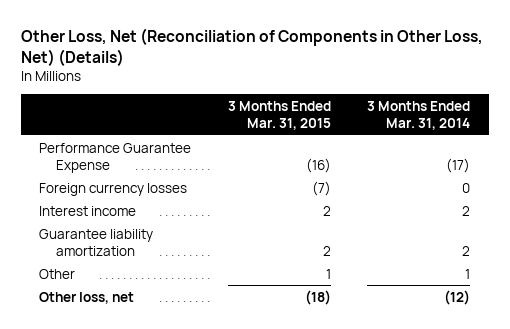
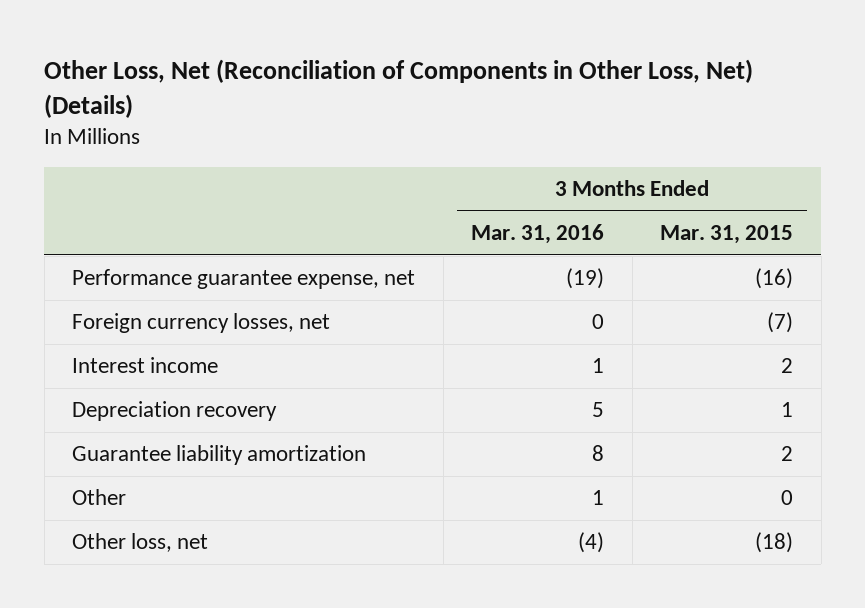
- | 3 Months Ended Mar. 31, 2015 | 3 Months Ended Mar. 31, 2014
+ | 3 Months Ended Mar. 31, 2016 | 3 Months Ended Mar. 31, 2015
- Performance Guarantee Expense | (16) | (17)
- Foreign currency losses | (7) | 0
+ Performance guarantee expense, net | (19) | (16)
+ Foreign currency losses, net | 0 | (7)
+ Depreciation recovery | 5 | 1
- Other | 1 | 1
+ Other | 1 | 0

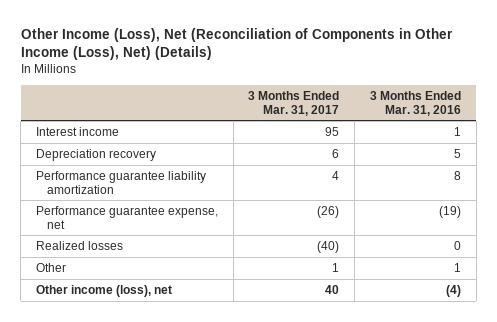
- Other Loss, Net (Reconciliation of Components in Other Loss, Net) (Details)
+ Other Income (Loss), Net (Reconciliation of Components in Other Income (Loss), Net) (Details)
- | 3 Months Ended Mar. 31, 2016 | 3 Months Ended Mar. 31, 2015
+ | 3 Months Ended Mar. 31, 2017 | 3 Months Ended Mar. 31, 2016
- Foreign currency losses, net | 0 | (7)
- Guarantee liability amortization | 8 | 2
+ Performance guarantee liability amortization | 4 | 8
moved down: Performance guarantee expense, net | (26) | (19)
+ Realized losses | (40) | 0
- Other loss, net | (4) | (18)
+ Other income (loss), net | 40 | (4)

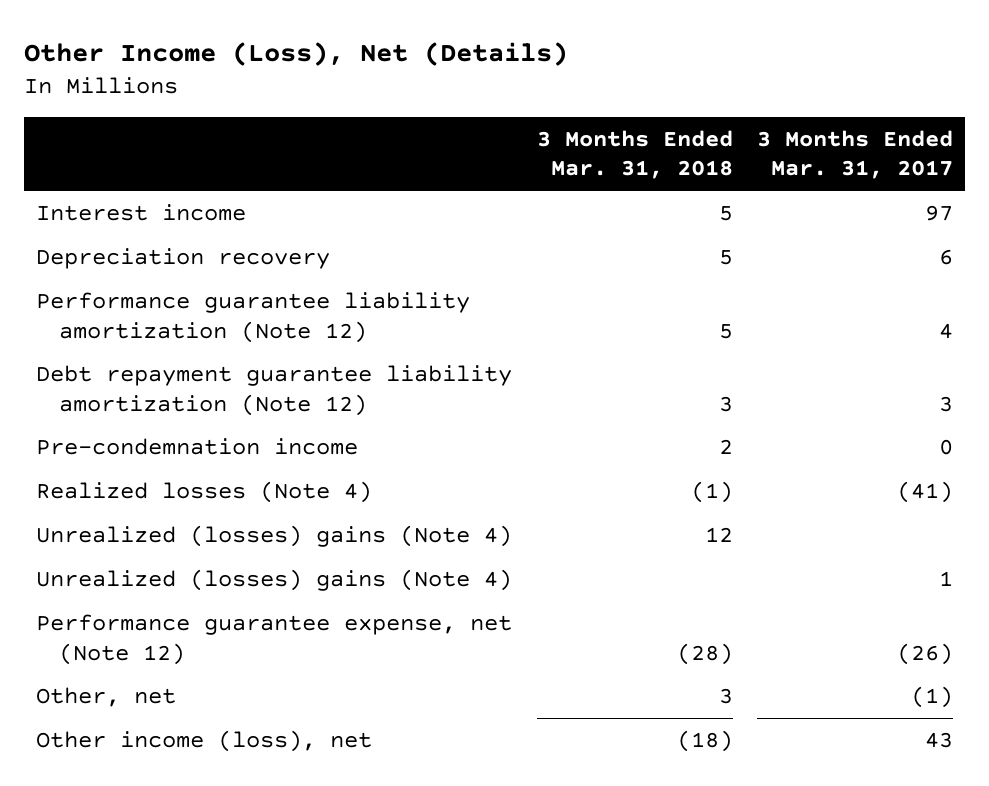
- Other Income (Loss), Net (Reconciliation of Components in Other Income (Loss), Net) (Details)
+ Other Income (Loss), Net (Details)
- | 3 Months Ended Mar. 31, 2017 | 3 Months Ended Mar. 31, 2016
+ | 3 Months Ended Mar. 31, 2018 | 3 Months Ended Mar. 31, 2017
- Interest income | 95 | 1
+ Interest income | 5 | 97
- Performance guarantee liability amortization | 4 | 8
- Performance guarantee expense, net | (26) | (19)
- Realized losses | (40) | 0
- Other | 1 | 1
- Other income (loss), net | 40 | (4)
+ Performance guarantee liability amortization (Note 12) | 5 | 4
+ Debt repayment guarantee liability amortization (Note 12) | 3 | 3
+ Pre-condemnation income | 2 | 0
+ Realized losses (Note 4) | (1) | (41)
+ Unrealized (losses) gains (Note 4) | 12 |
+ Unrealized (losses) gains (Note 4) | | 1
+ Performance guarantee expense, net (Note 12) | (28) | (26)
+ Other, net | 3 | (1)
+ Other income (loss), net | (18) | 43

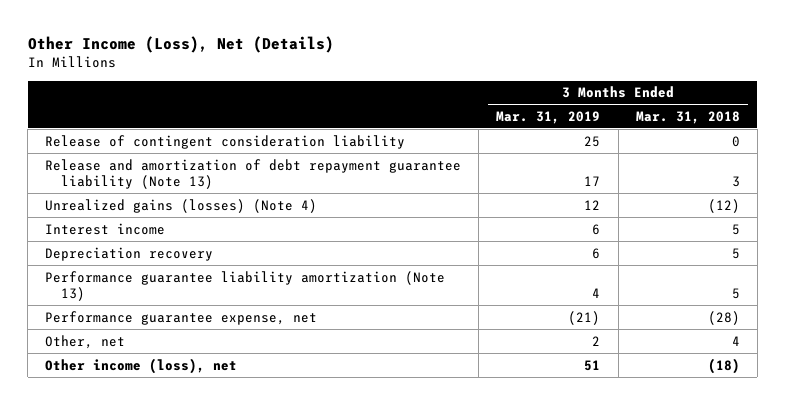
- | 3 Months Ended Mar. 31, 2018 | 3 Months Ended Mar. 31, 2017
+ | 3 Months Ended Mar. 31, 2019 | 3 Months Ended Mar. 31, 2018
+ Release of contingent consideration liability | 25 | 0
+ Release and amortization of debt repayment guarantee liability (Note 13) | 17 | 3
+ Unrealized gains (losses) (Note 4) | 12 | (12)
- Performance guarantee liability amortization (Note 12) | 5 | 4
- Debt repayment guarantee liability amortization (Note 12) | 3 | 3
- Pre-condemnation income | 2 | 0
- Realized losses (Note 4) | (1) | (41)
- Unrealized (losses) gains (Note 4) | 12 |
- Unrealized (losses) gains (Note 4) | | 1
- Performance guarantee expense, net (Note 12) | (28) | (26)
- Other, net | 3 | (1)
+ Performance guarantee liability amortization (Note 13) | 4 | 5
+ Performance guarantee expense, net | (21) | (28)
+ Other, net | 2 | 4

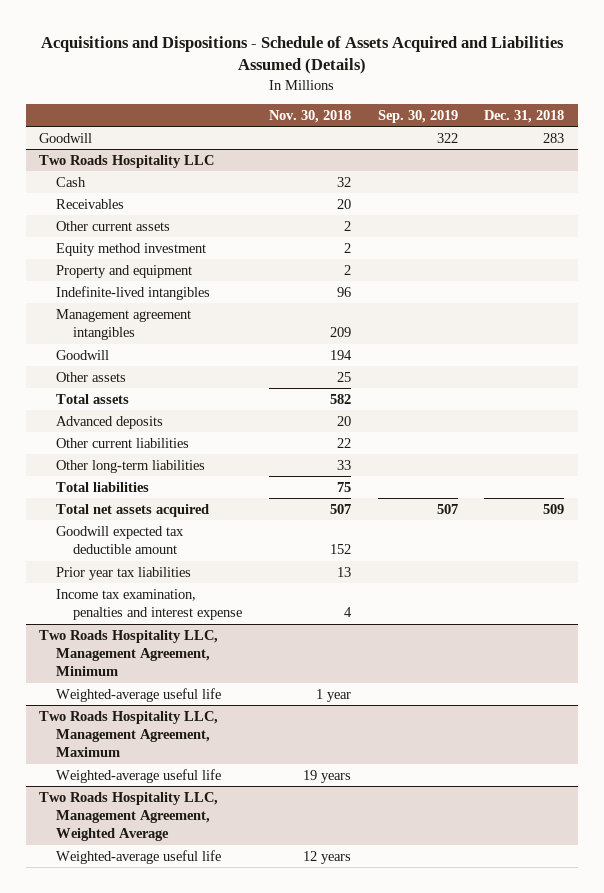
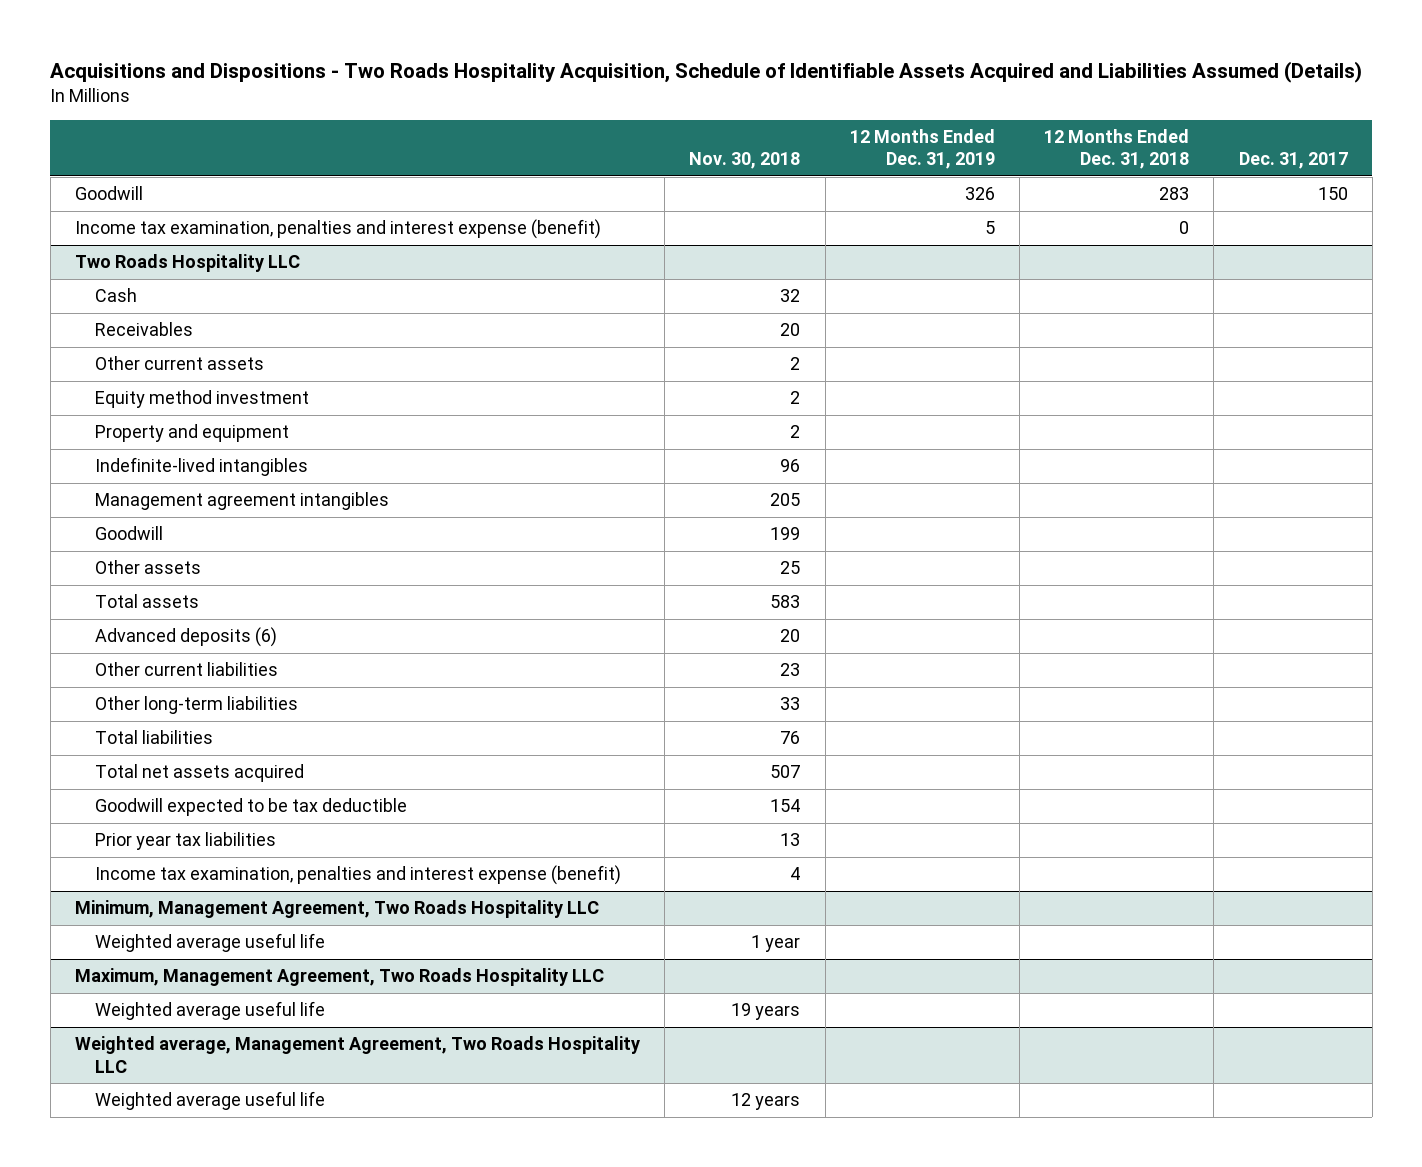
- Acquisitions and Dispositions - Schedule of Assets Acquired and Liabilities Assumed (Details)
+ Acquisitions and Dispositions - Two Roads Hospitality Acquisition, Schedule of Identifiable Assets Acquired and Liabilities Assumed (Details)
- | Nov. 30, 2018 | Sep. 30, 2019 | Dec. 31, 2018
+ | Nov. 30, 2018 | 12 Months Ended Dec. 31, 2019 | 12 Months Ended Dec. 31, 2018 | Dec. 31, 2017
+ Income tax examination, penalties and interest expense (benefit) | | 5 | 0 |
@ Two Roads Hospitality LLC
- Management agreement intangibles | 209 | |
- Goodwill | 194 | |
+ Management agreement intangibles | 205 | | |
+ Goodwill | 199 | | |
- Total assets | 582 | |
- Advanced deposits | 20 | |
- Other current liabilities | 22 | |
+ Total assets | 583 | | |
+ Advanced deposits (6) | 20 | | |
+ Other current liabilities | 23 | | |
- Total liabilities | 75 | |
+ Total liabilities | 76 | | |
- Goodwill expected tax deductible amount | 152 | |
+ Goodwill expected to be tax deductible | 154 | | |
- Income tax examination, penalties and interest expense | 4 | |
- Two Roads Hospitality LLC, Management Agreement, Minimum
- Weighted-average useful life | 1 year | |
- Two Roads Hospitality LLC, Management Agreement, Maximum
- Weighted-average useful life | 19 years | |
- Two Roads Hospitality LLC, Management Agreement, Weighted Average
- Weighted-average useful life | 12 years | |
@ Two Roads Hospitality LLC
+ Income tax examination, penalties and interest expense (benefit) | 4 | | |
+ Minimum, Management Agreement, Two Roads Hospitality LLC
+ Weighted average useful life | 1 year | | |
+ Maximum, Management Agreement, Two Roads Hospitality LLC
+ Weighted average useful life | 19 years | | |
+ Weighted average, Management Agreement, Two Roads Hospitality LLC
+ Weighted average useful life | 12 years | | |

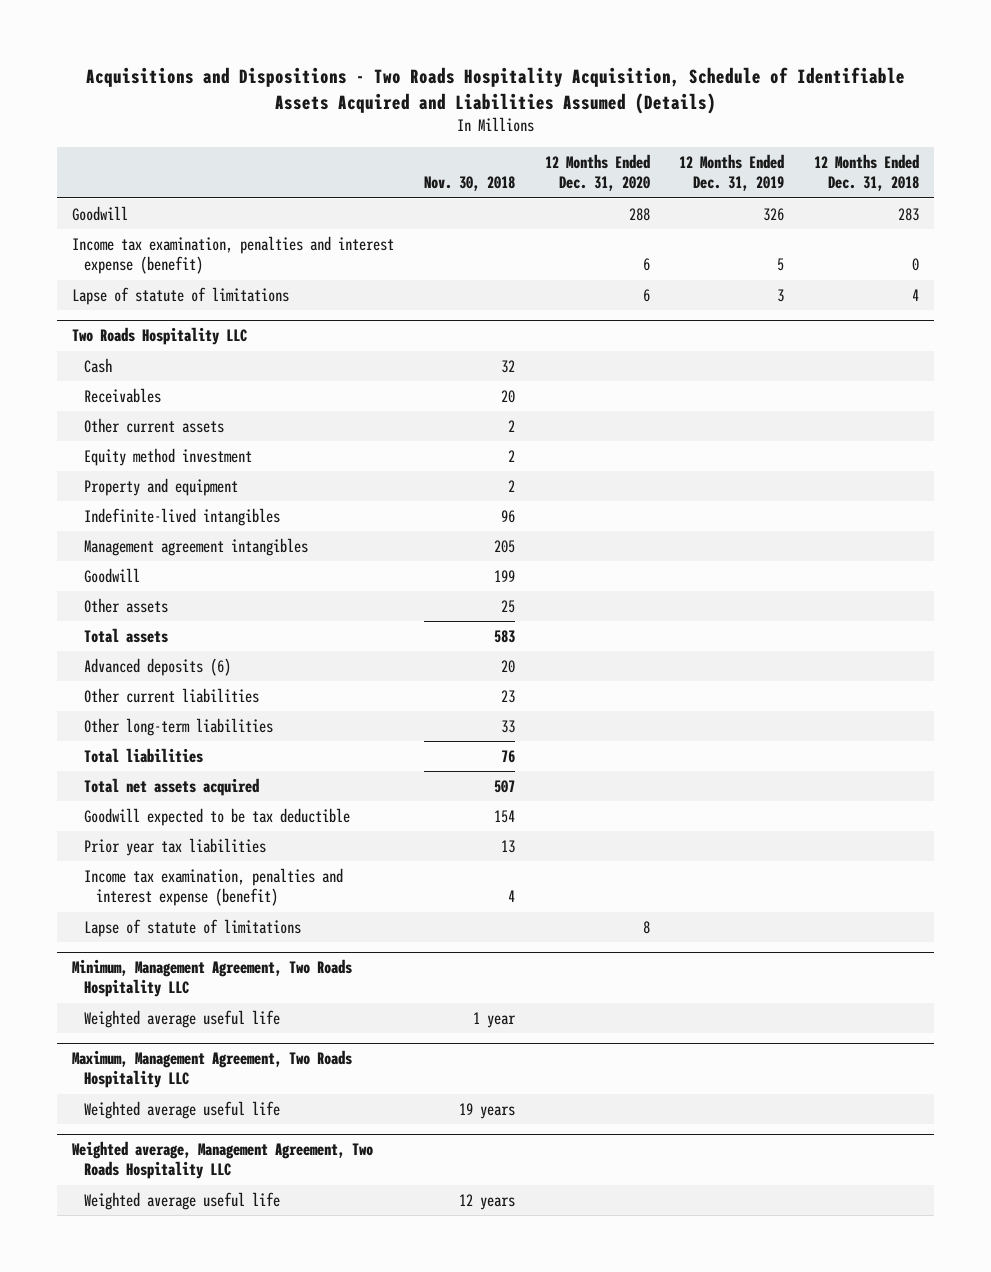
- | Nov. 30, 2018 | 12 Months Ended Dec. 31, 2019 | 12 Months Ended Dec. 31, 2018 | Dec. 31, 2017
+ | Nov. 30, 2018 | 12 Months Ended Dec. 31, 2020 | 12 Months Ended Dec. 31, 2019 | 12 Months Ended Dec. 31, 2018
+ Lapse of statute of limitations | | 6 | 3 | 4
@ Two Roads Hospitality LLC
+ Lapse of statute of limitations | | 8 | |

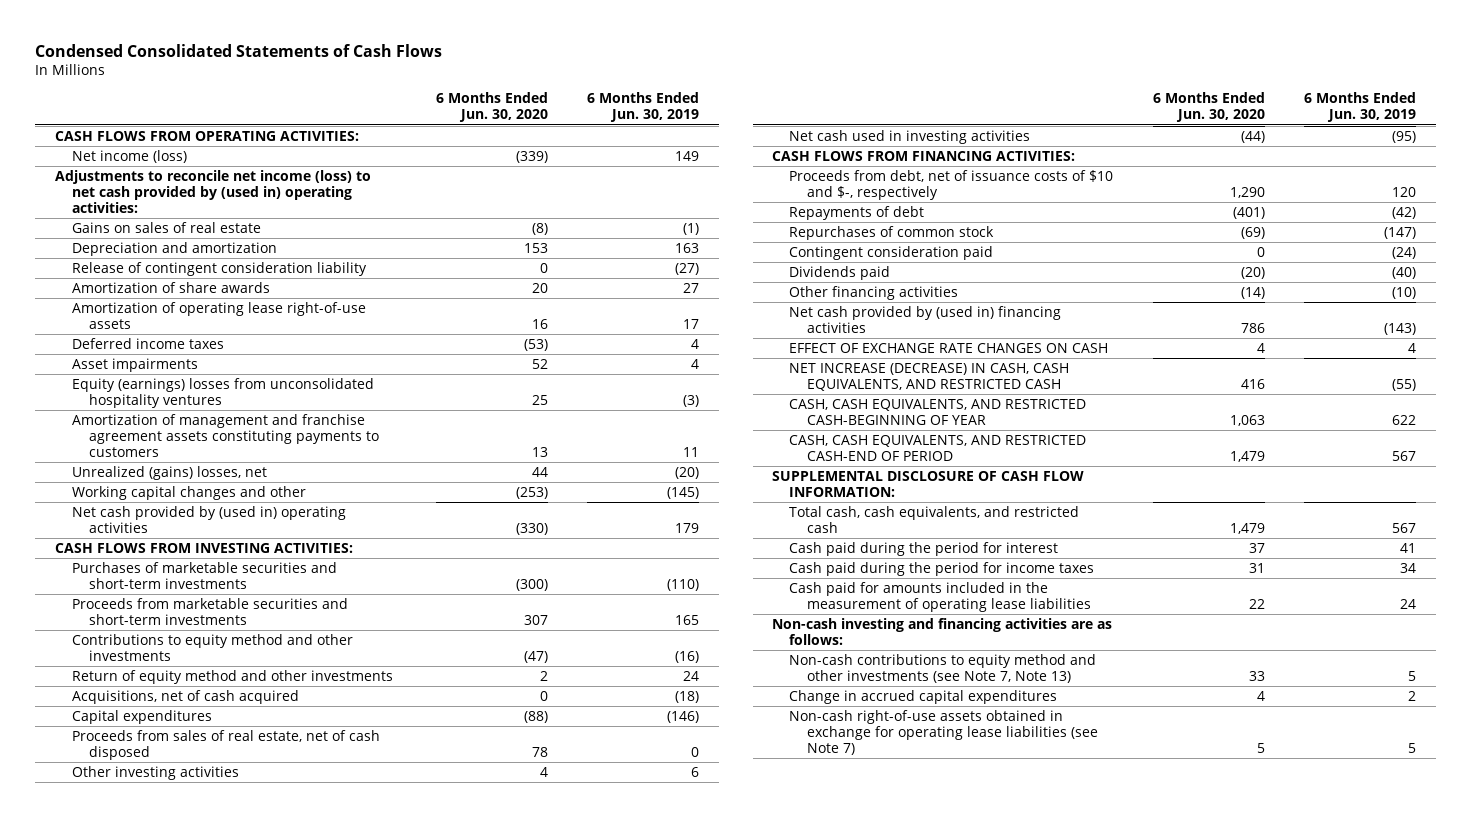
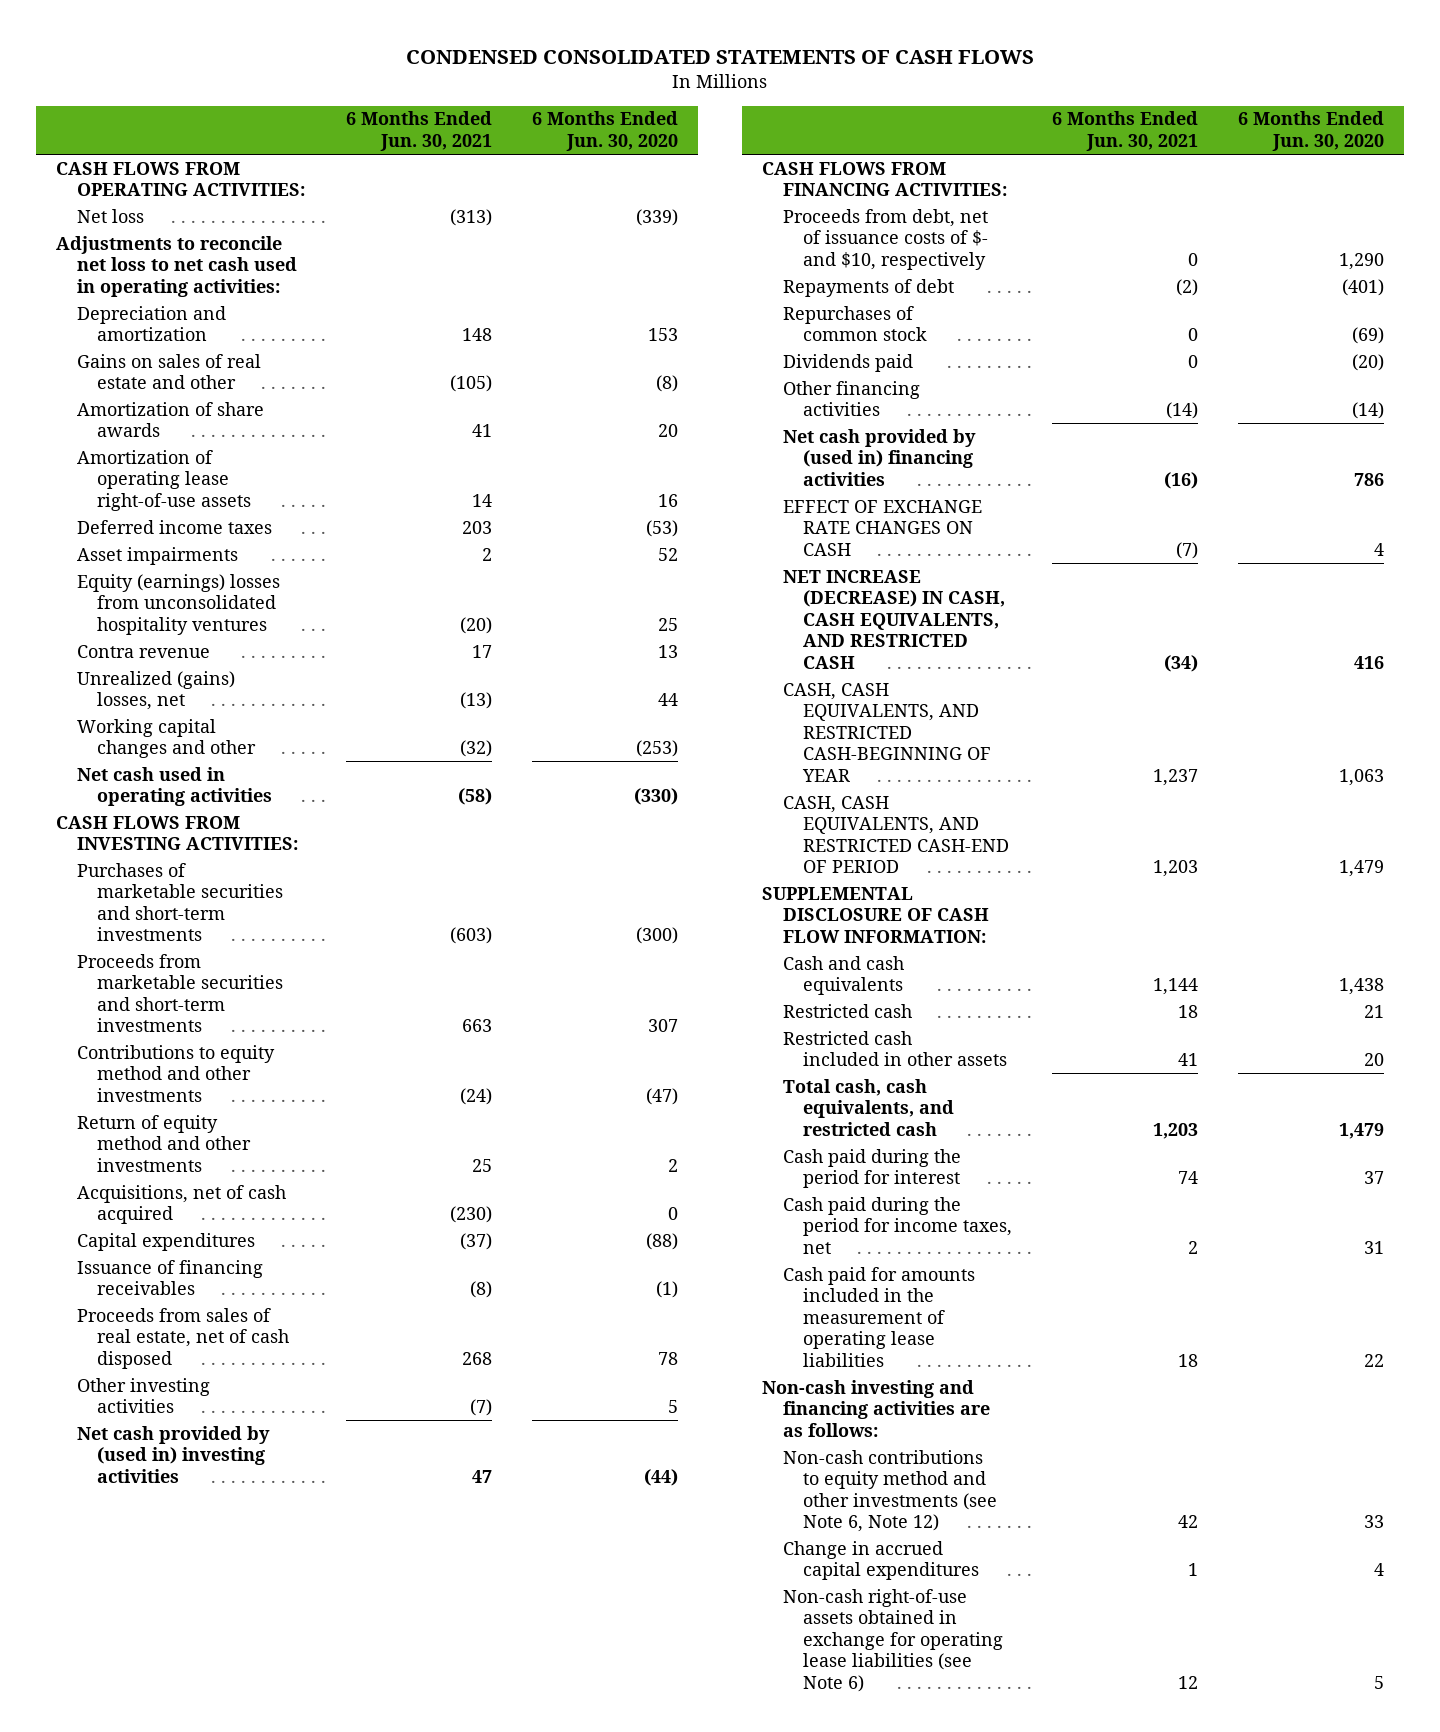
- Condensed Consolidated Statements of Cash Flows
+ CONDENSED CONSOLIDATED STATEMENTS OF CASH FLOWS
- | 6 Months Ended Jun. 30, 2020 | 6 Months Ended Jun. 30, 2019
+ | 6 Months Ended Jun. 30, 2021 | 6 Months Ended Jun. 30, 2020
- Net income (loss) | (339) | 149
- Adjustments to reconcile net income (loss) to net cash provided by (used in) operating activities:
- Gains on sales of real estate | (8) | (1)
+ Net loss | (313) | (339)
+ Adjustments to reconcile net loss to net cash used in operating activities:
- Release of contingent consideration liability | 0 | (27)
+ Gains on sales of real estate and other | (105) | (8)
- Amortization of management and franchise agreement assets constituting payments to customers | 13 | 11
+ Contra revenue | 17 | 13
- Net cash provided by (used in) operating activities | (330) | 179
+ Net cash used in operating activities | (58) | (330)
+ Issuance of financing receivables | (8) | (1)
- Other investing activities | 4 | 6
- Net cash used in investing activities | (44) | (95)
+ Other investing activities | (7) | 5
+ Net cash provided by (used in) investing activities | 47 | (44)
- Proceeds from debt, net of issuance costs of $10 and $-, respectively | 1,290 | 120
+ Proceeds from debt, net of issuance costs of $- and $10, respectively | 0 | 1,290
- Contingent consideration paid | 0 | (24)
+ Cash and cash equivalents | 1,144 | 1,438
+ Restricted cash | 18 | 21
+ Restricted cash included in other assets | 41 | 20
- Cash paid during the period for income taxes | 31 | 34
+ Cash paid during the period for income taxes, net | 2 | 31
- Non-cash contributions to equity method and other investments (see Note 7, Note 13) | 33 | 5
+ Non-cash contributions to equity method and other investments (see Note 6, Note 12) | 42 | 33
- Non-cash right-of-use assets obtained in exchange for operating lease liabilities (see Note 7) | 5 | 5
+ Non-cash right-of-use assets obtained in exchange for operating lease liabilities (see Note 6) | 12 | 5

